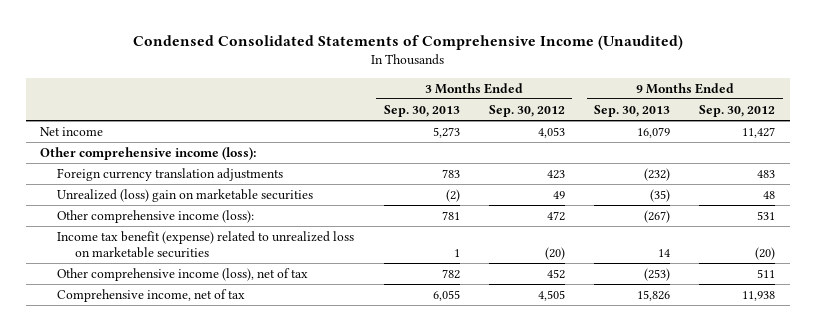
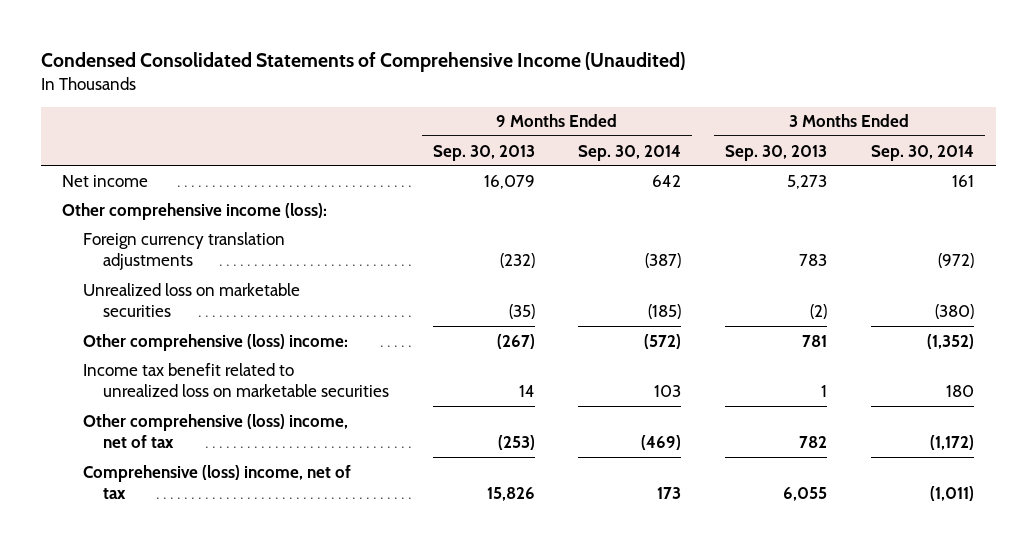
- | 3 Months Ended Sep. 30, 2013 | 3 Months Ended Sep. 30, 2012 | 9 Months Ended Sep. 30, 2013 | 9 Months Ended Sep. 30, 2012
+ | 9 Months Ended Sep. 30, 2013 | 9 Months Ended Sep. 30, 2014 | 3 Months Ended Sep. 30, 2013 | 3 Months Ended Sep. 30, 2014
- Unrealized (loss) gain on marketable securities | (2) | 49 | (35) | 48
- Other comprehensive income (loss): | 781 | 472 | (267) | 531
- Income tax benefit (expense) related to unrealized loss on marketable securities | 1 | (20) | 14 | (20)
- Other comprehensive income (loss), net of tax | 782 | 452 | (253) | 511
- Comprehensive income, net of tax | 6,055 | 4,505 | 15,826 | 11,938
+ Unrealized loss on marketable securities | (35) | (185) | (2) | (380)
+ Other comprehensive (loss) income: | (267) | (572) | 781 | (1,352)
+ Income tax benefit related to unrealized loss on marketable securities | 14 | 103 | 1 | 180
+ Other comprehensive (loss) income, net of tax | (253) | (469) | 782 | (1,172)
+ Comprehensive (loss) income, net of tax | 15,826 | 173 | 6,055 | (1,011)

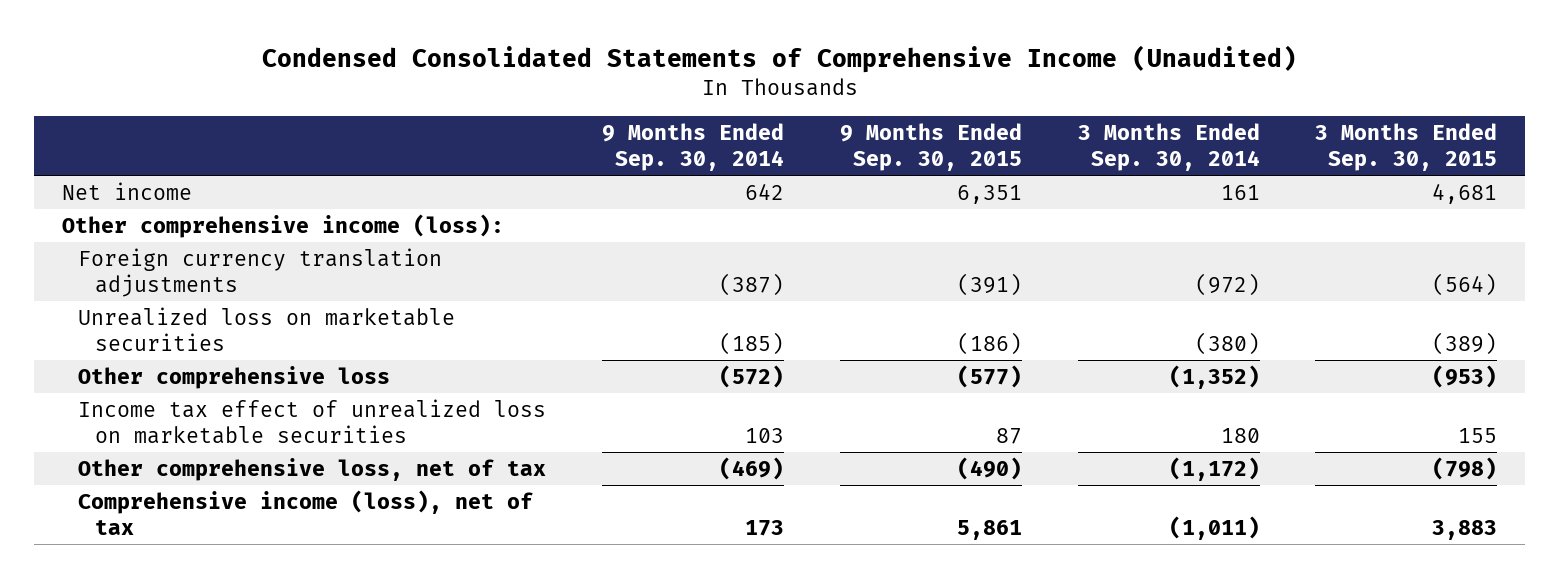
- | 9 Months Ended Sep. 30, 2013 | 9 Months Ended Sep. 30, 2014 | 3 Months Ended Sep. 30, 2013 | 3 Months Ended Sep. 30, 2014
+ | 9 Months Ended Sep. 30, 2014 | 9 Months Ended Sep. 30, 2015 | 3 Months Ended Sep. 30, 2014 | 3 Months Ended Sep. 30, 2015
- Other comprehensive (loss) income: | (267) | (572) | 781 | (1,352)
- Income tax benefit related to unrealized loss on marketable securities | 14 | 103 | 1 | 180
- Other comprehensive (loss) income, net of tax | (253) | (469) | 782 | (1,172)
- Comprehensive (loss) income, net of tax | 15,826 | 173 | 6,055 | (1,011)
+ Other comprehensive loss | (572) | (577) | (1,352) | (953)
+ Income tax effect of unrealized loss on marketable securities | 103 | 87 | 180 | 155
+ Other comprehensive loss, net of tax | (469) | (490) | (1,172) | (798)
+ Comprehensive income (loss), net of tax | 173 | 5,861 | (1,011) | 3,883

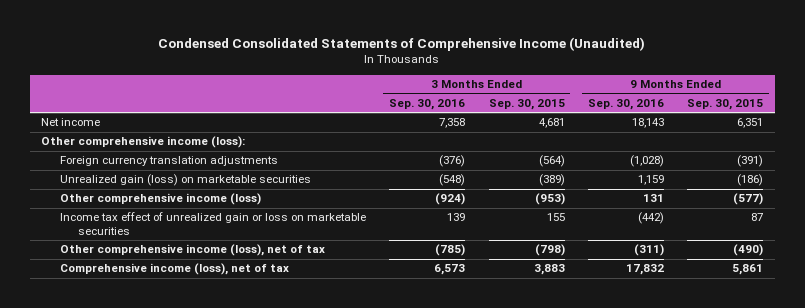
- | 9 Months Ended Sep. 30, 2014 | 9 Months Ended Sep. 30, 2015 | 3 Months Ended Sep. 30, 2014 | 3 Months Ended Sep. 30, 2015
+ | 3 Months Ended Sep. 30, 2016 | 3 Months Ended Sep. 30, 2015 | 9 Months Ended Sep. 30, 2016 | 9 Months Ended Sep. 30, 2015
- Unrealized loss on marketable securities | (185) | (186) | (380) | (389)
- Other comprehensive loss | (572) | (577) | (1,352) | (953)
- Income tax effect of unrealized loss on marketable securities | 103 | 87 | 180 | 155
- Other comprehensive loss, net of tax | (469) | (490) | (1,172) | (798)
+ Unrealized gain (loss) on marketable securities | (548) | (389) | 1,159 | (186)
+ Other comprehensive income (loss) | (924) | (953) | 131 | (577)
+ Income tax effect of unrealized gain or loss on marketable securities | 139 | 155 | (442) | 87
+ Other comprehensive income (loss), net of tax | (785) | (798) | (311) | (490)

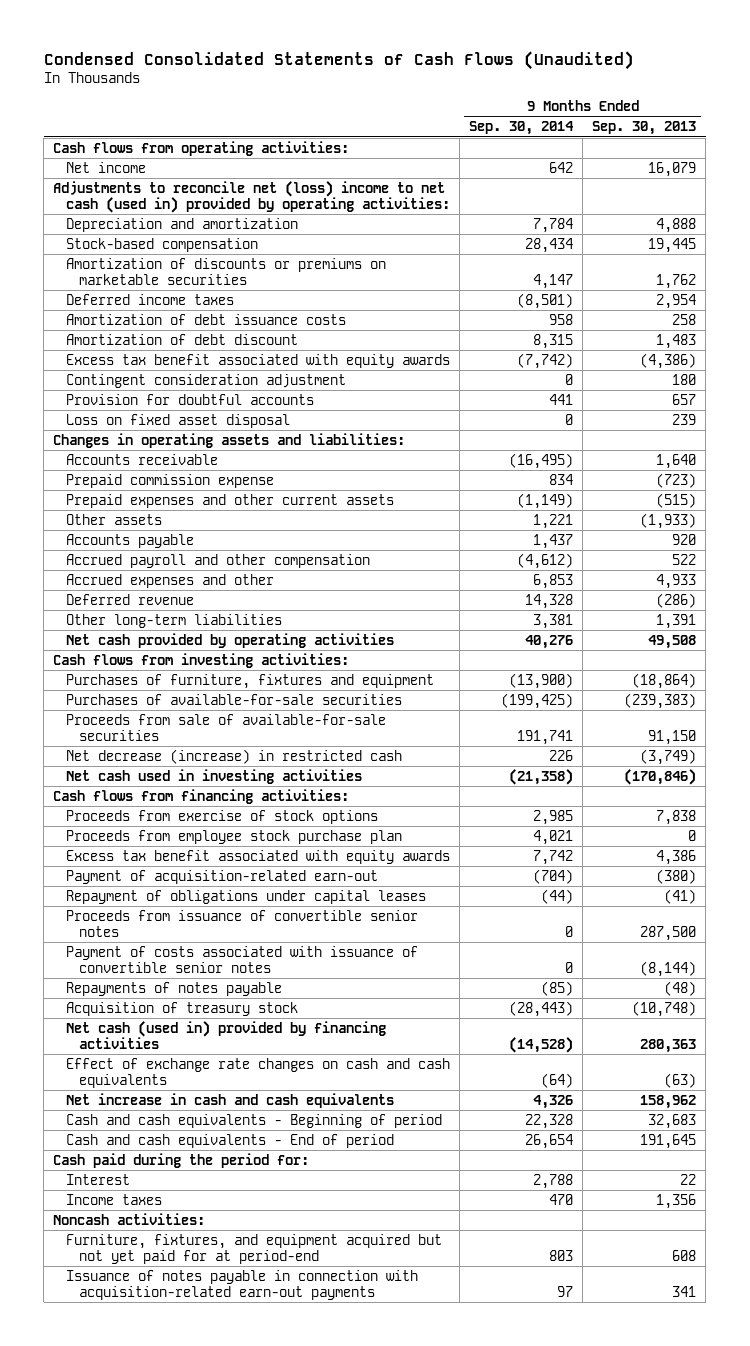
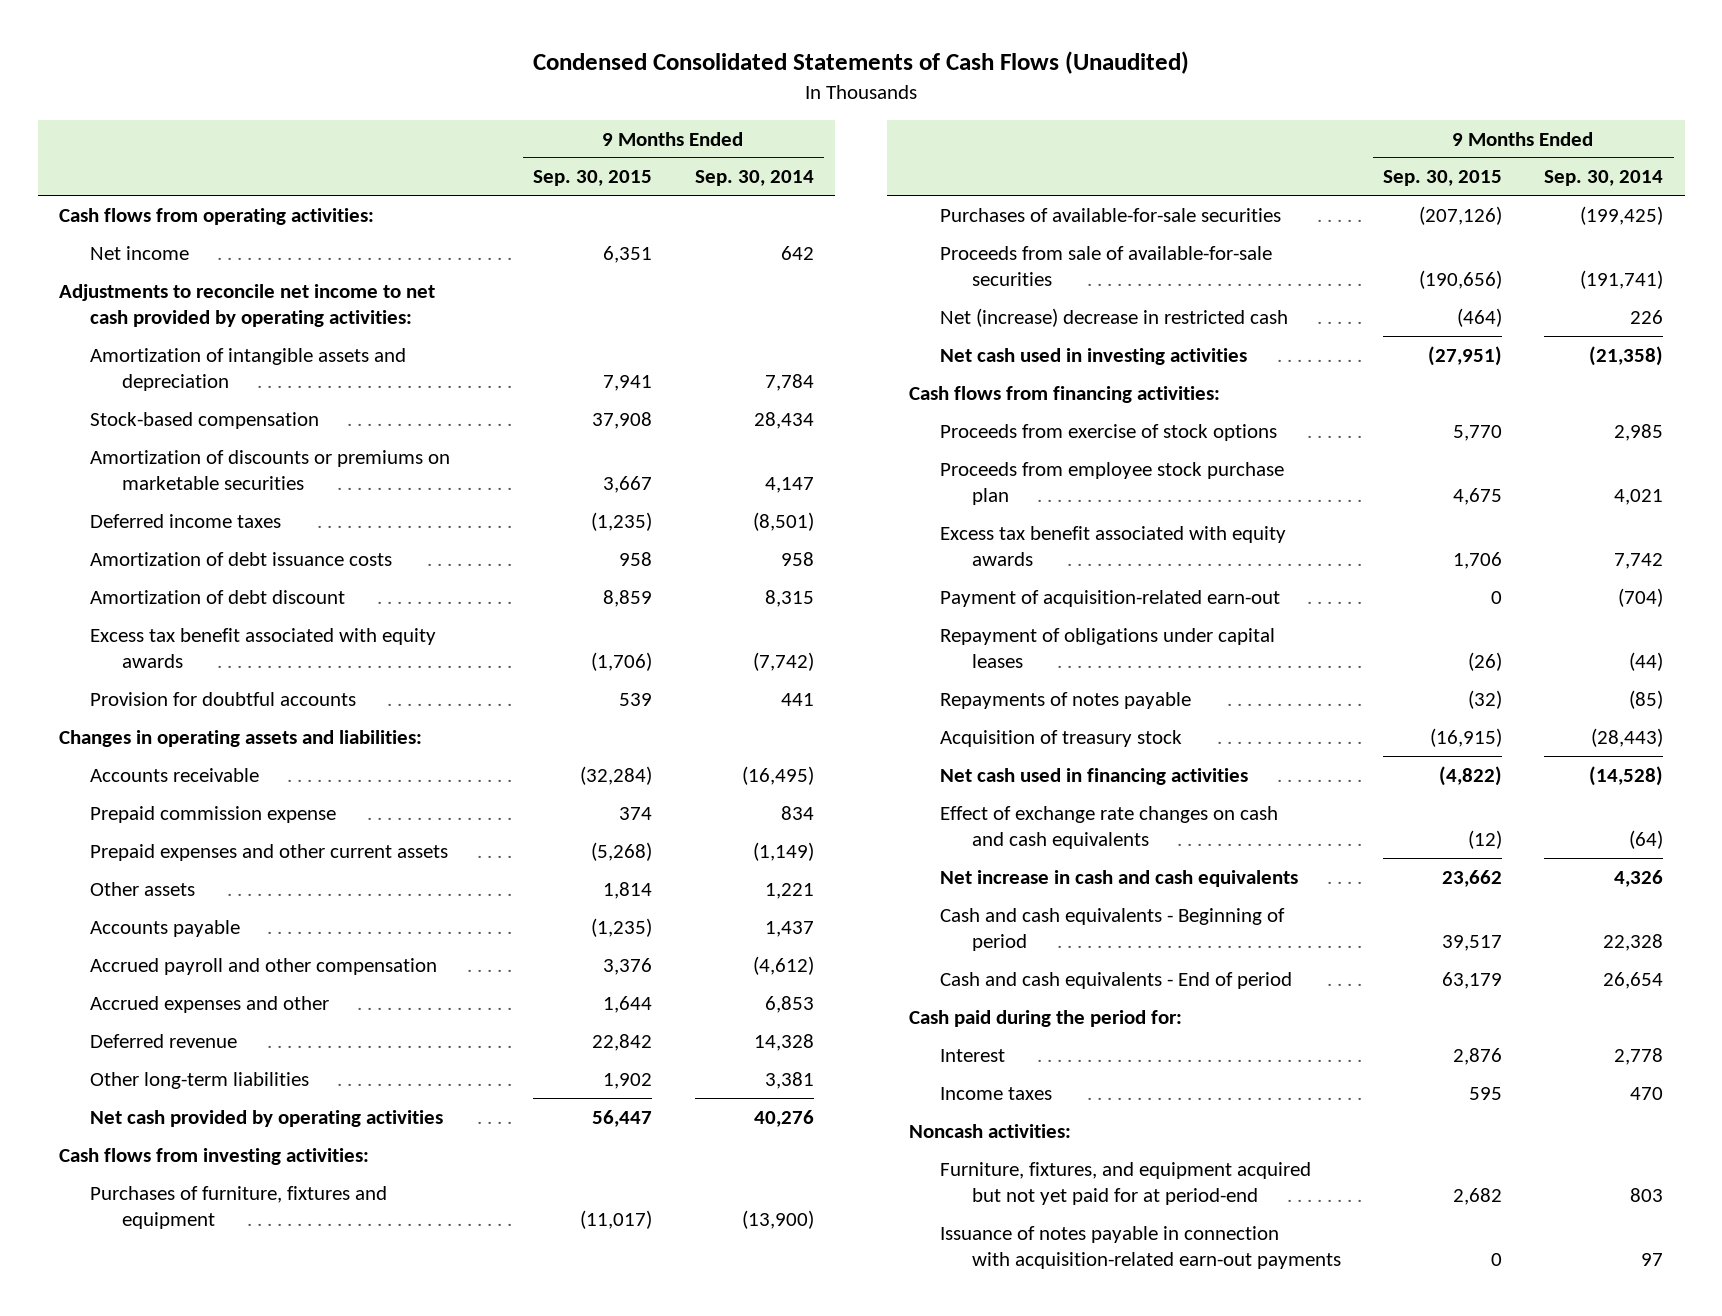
- | 9 Months Ended Sep. 30, 2014 | 9 Months Ended Sep. 30, 2013
+ | 9 Months Ended Sep. 30, 2015 | 9 Months Ended Sep. 30, 2014
- Adjustments to reconcile net (loss) income to net cash (used in) provided by operating activities:
- Depreciation and amortization | 7,784 | 4,888
+ Adjustments to reconcile net income to net cash provided by operating activities:
+ Amortization of intangible assets and depreciation | 7,941 | 7,784
- Contingent consideration adjustment | 0 | 180
- Loss on fixed asset disposal | 0 | 239
- Proceeds from sale of available-for-sale securities | 191,741 | 91,150
- Net decrease (increase) in restricted cash | 226 | (3,749)
+ Proceeds from sale of available-for-sale securities | (190,656) | (191,741)
+ Net (increase) decrease in restricted cash | (464) | 226
- Proceeds from issuance of convertible senior notes | 0 | 287,500
- Payment of costs associated with issuance of convertible senior notes | 0 | (8,144)
- Net cash (used in) provided by financing activities | (14,528) | 280,363
+ Net cash used in financing activities | (4,822) | (14,528)
- Interest | 2,788 | 22
+ Interest | 2,876 | 2,778

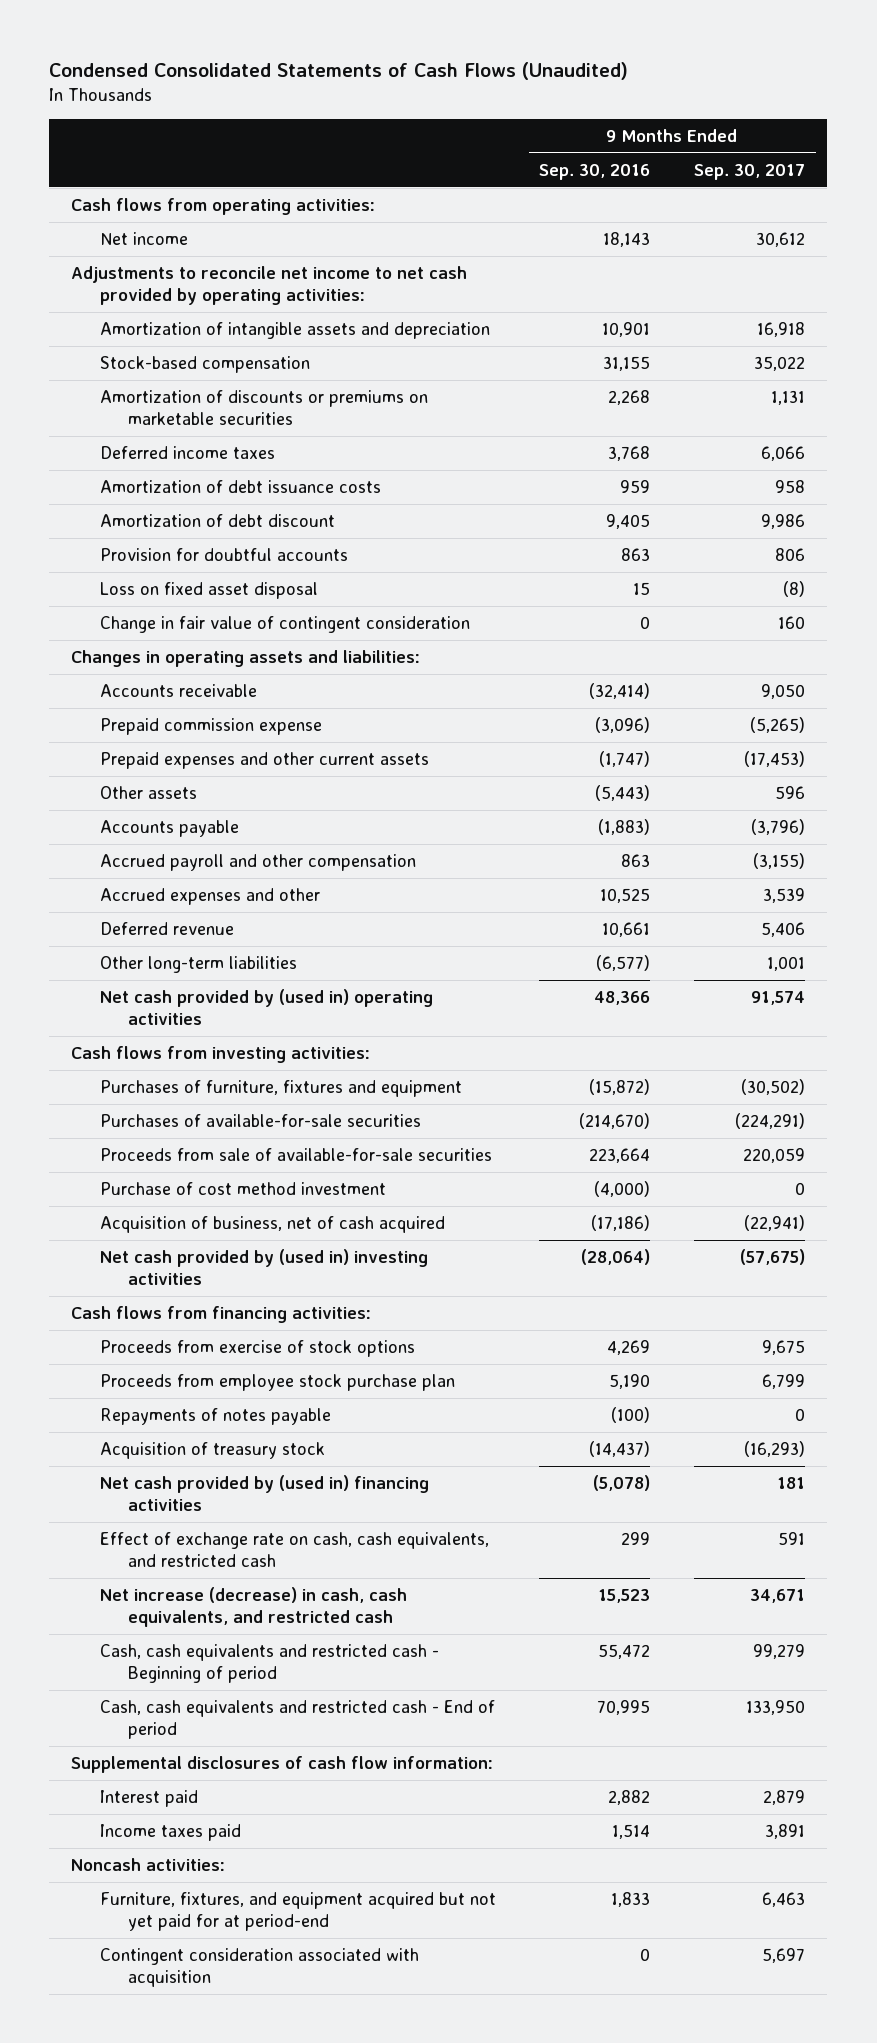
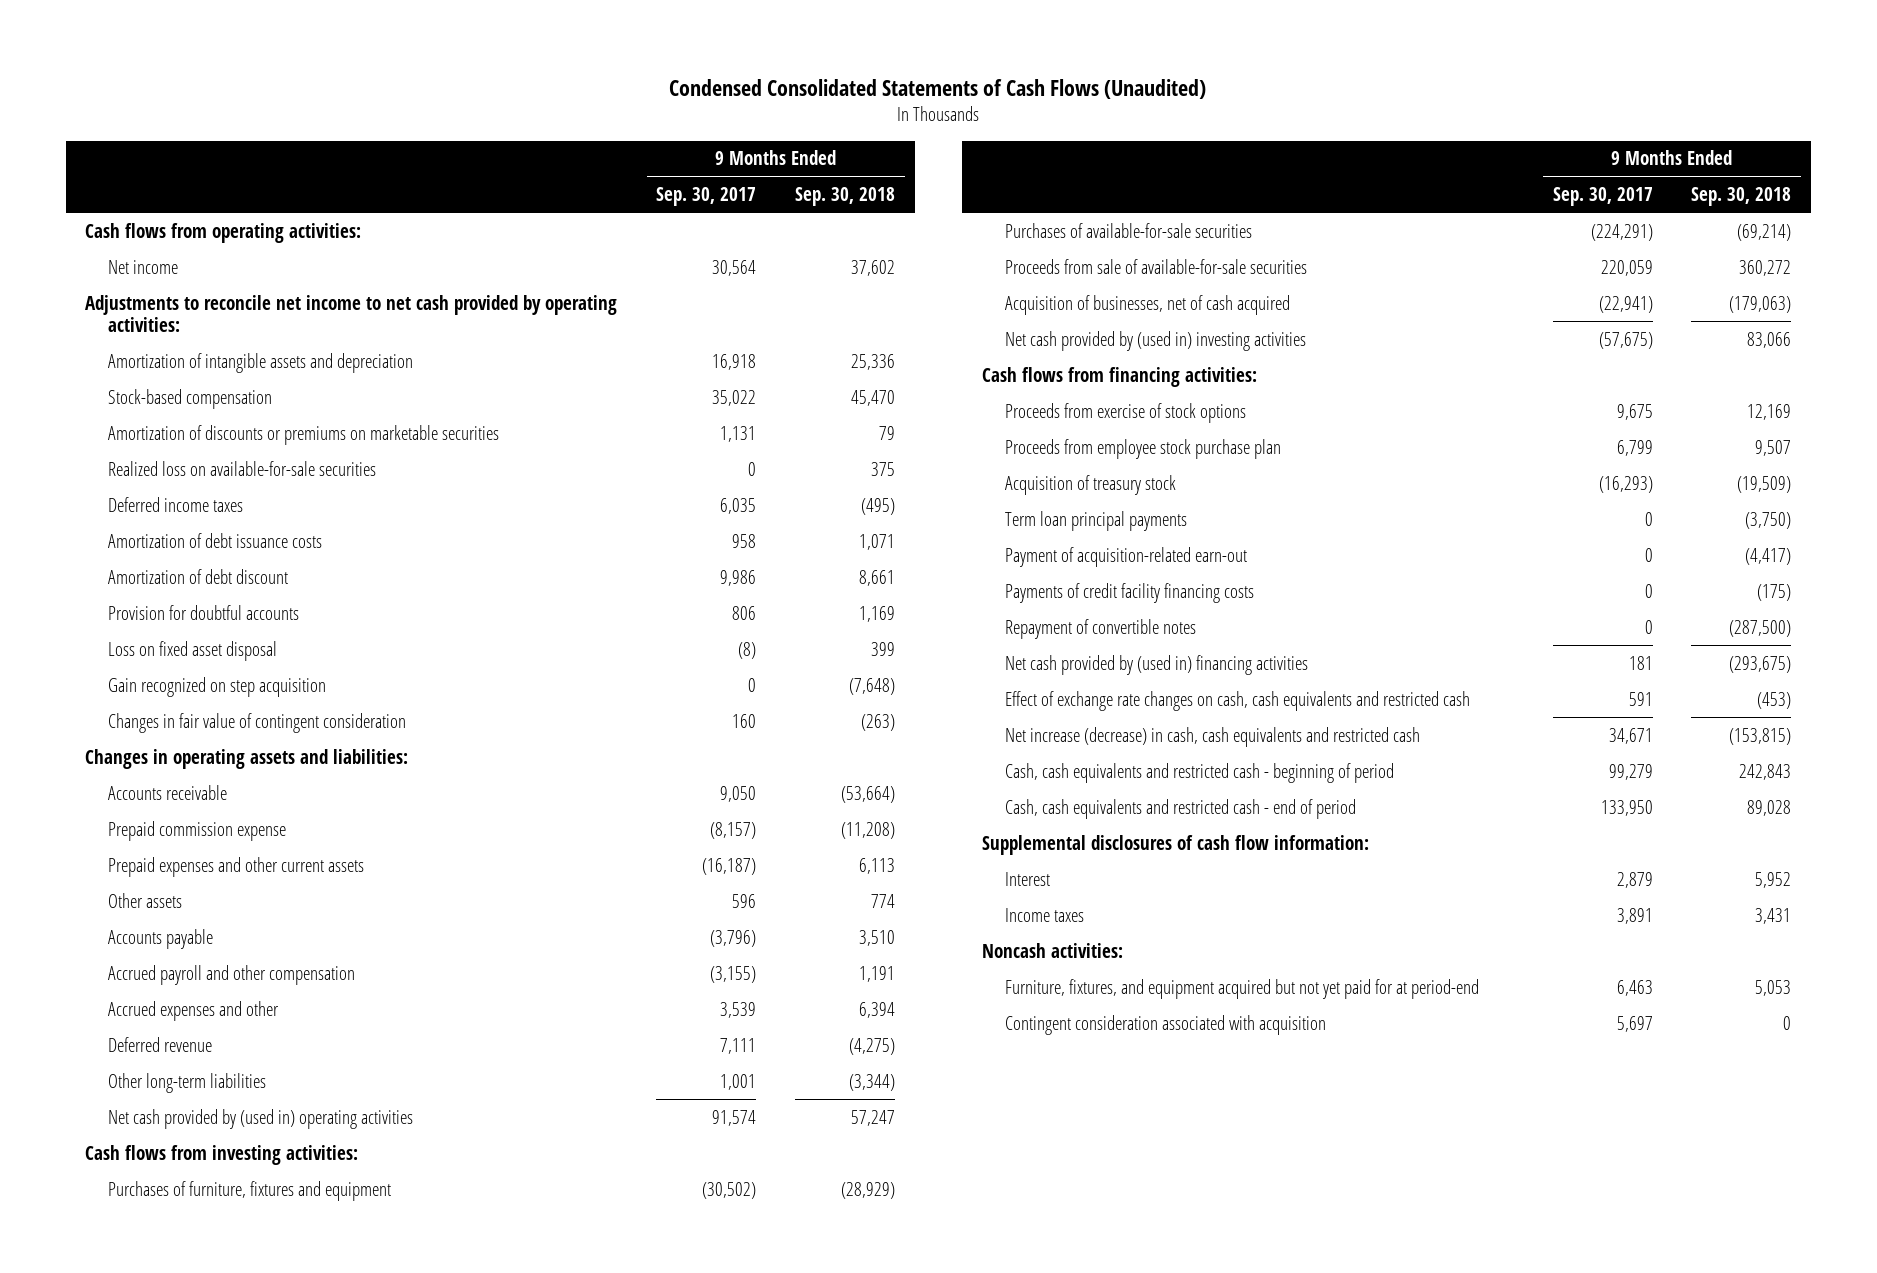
- | 9 Months Ended Sep. 30, 2016 | 9 Months Ended Sep. 30, 2017
+ | 9 Months Ended Sep. 30, 2017 | 9 Months Ended Sep. 30, 2018
- Net income | 18,143 | 30,612
+ Net income | 30,564 | 37,602
- Deferred income taxes | 3,768 | 6,066
+ Realized loss on available-for-sale securities | 0 | 375
+ Deferred income taxes | 6,035 | (495)
- Change in fair value of contingent consideration | 0 | 160
+ Gain recognized on step acquisition | 0 | (7,648)
+ Changes in fair value of contingent consideration | 160 | (263)
- Prepaid commission expense | (3,096) | (5,265)
- Prepaid expenses and other current assets | (1,747) | (17,453)
+ Prepaid commission expense | (8,157) | (11,208)
+ Prepaid expenses and other current assets | (16,187) | 6,113
- Deferred revenue | 10,661 | 5,406
+ Deferred revenue | 7,111 | (4,275)
- Purchase of cost method investment | (4,000) | 0
- Acquisition of business, net of cash acquired | (17,186) | (22,941)
+ Acquisition of businesses, net of cash acquired | (22,941) | (179,063)
- Repayments of notes payable | (100) | 0
+ Term loan principal payments | 0 | (3,750)
+ Payment of acquisition-related earn-out | 0 | (4,417)
+ Payments of credit facility financing costs | 0 | (175)
+ Repayment of convertible notes | 0 | (287,500)
- Effect of exchange rate on cash, cash equivalents, and restricted cash | 299 | 591
- Net increase (decrease) in cash, cash equivalents, and restricted cash | 15,523 | 34,671
- Cash, cash equivalents and restricted cash - Beginning of period | 55,472 | 99,279
- Cash, cash equivalents and restricted cash - End of period | 70,995 | 133,950
+ Effect of exchange rate changes on cash, cash equivalents and restricted cash | 591 | (453)
+ Net increase (decrease) in cash, cash equivalents and restricted cash | 34,671 | (153,815)
+ Cash, cash equivalents and restricted cash - beginning of period | 99,279 | 242,843
+ Cash, cash equivalents and restricted cash - end of period | 133,950 | 89,028
- Interest paid | 2,882 | 2,879
- Income taxes paid | 1,514 | 3,891
+ Interest | 2,879 | 5,952
+ Income taxes | 3,891 | 3,431

